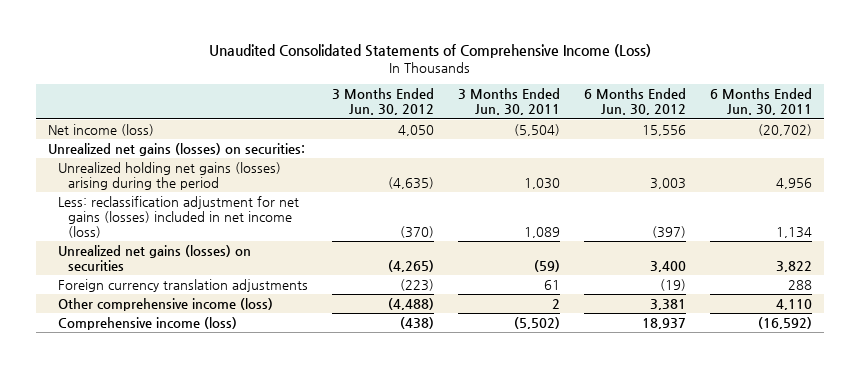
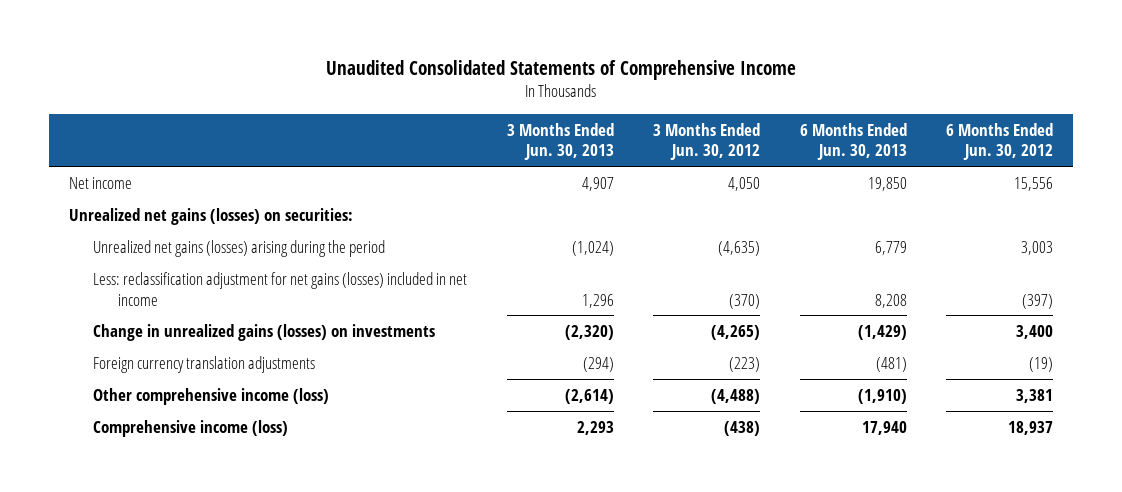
- Unaudited Consolidated Statements of Comprehensive Income (Loss)
+ Unaudited Consolidated Statements of Comprehensive Income
- | 3 Months Ended Jun. 30, 2012 | 3 Months Ended Jun. 30, 2011 | 6 Months Ended Jun. 30, 2012 | 6 Months Ended Jun. 30, 2011
+ | 3 Months Ended Jun. 30, 2013 | 3 Months Ended Jun. 30, 2012 | 6 Months Ended Jun. 30, 2013 | 6 Months Ended Jun. 30, 2012
- Net income (loss) | 4,050 | (5,504) | 15,556 | (20,702)
+ Net income | 4,907 | 4,050 | 19,850 | 15,556
- Unrealized holding net gains (losses) arising during the period | (4,635) | 1,030 | 3,003 | 4,956
- Less: reclassification adjustment for net gains (losses) included in net income (loss) | (370) | 1,089 | (397) | 1,134
- Unrealized net gains (losses) on securities | (4,265) | (59) | 3,400 | 3,822
+ Unrealized net gains (losses) arising during the period | (1,024) | (4,635) | 6,779 | 3,003
+ Less: reclassification adjustment for net gains (losses) included in net income | 1,296 | (370) | 8,208 | (397)
+ Change in unrealized gains (losses) on investments | (2,320) | (4,265) | (1,429) | 3,400

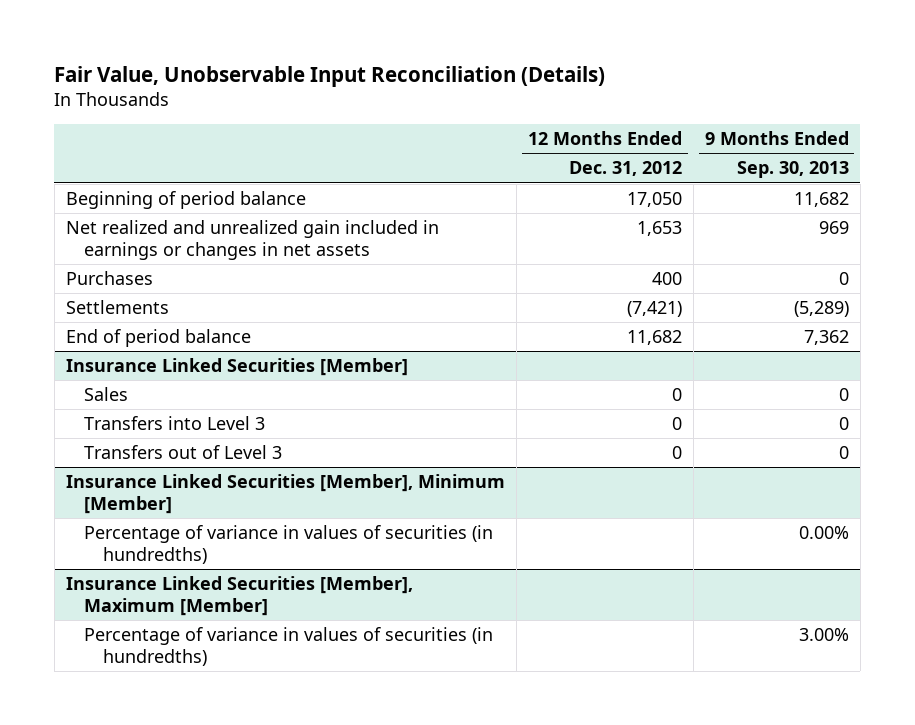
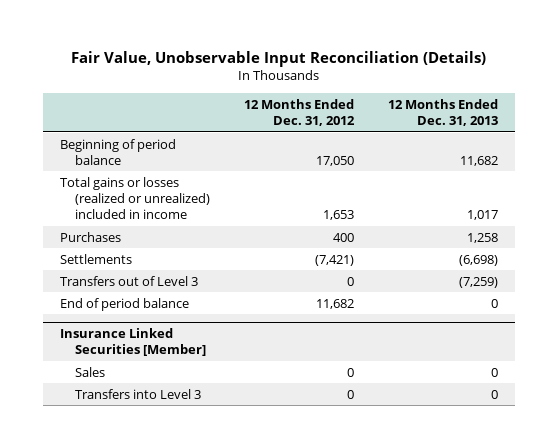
- | 12 Months Ended Dec. 31, 2012 | 9 Months Ended Sep. 30, 2013
+ | 12 Months Ended Dec. 31, 2012 | 12 Months Ended Dec. 31, 2013
- Net realized and unrealized gain included in earnings or changes in net assets | 1,653 | 969
+ Total gains or losses (realized or unrealized) included in income | 1,653 | 1,017
+ Transfers out of Level 3 | 0 | (7,259)
@ Insurance Linked Securities [Member]
- Transfers out of Level 3 | 0 | 0
- Insurance Linked Securities [Member], Minimum [Member]
- Percentage of variance in values of securities (in hundredths) | | 0.00%
- Insurance Linked Securities [Member], Maximum [Member]
- Percentage of variance in values of securities (in hundredths) | | 3.00%

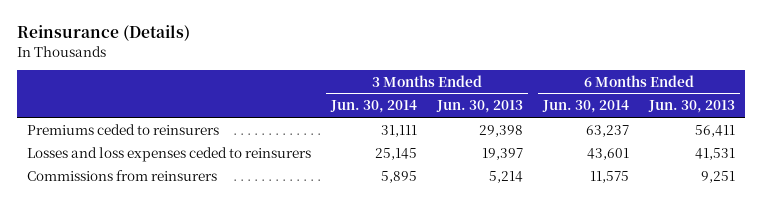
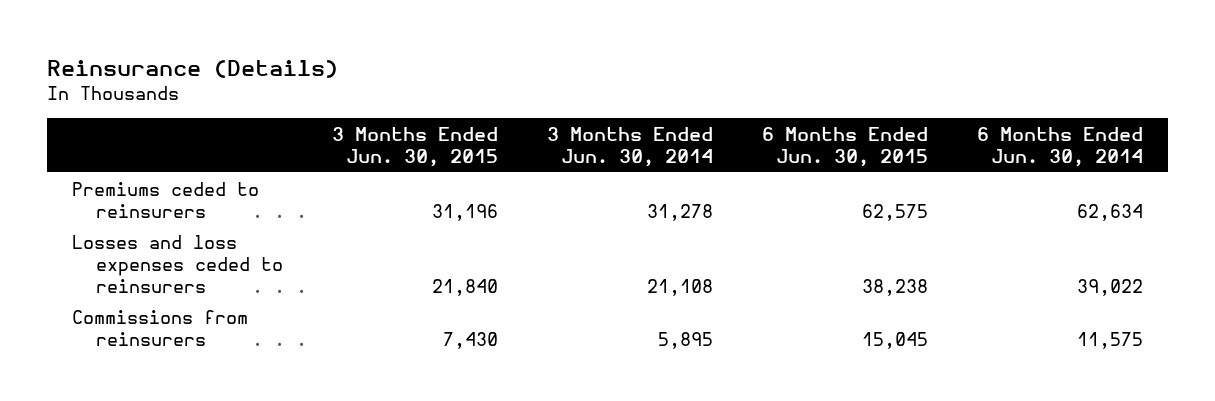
- | 3 Months Ended Jun. 30, 2014 | 3 Months Ended Jun. 30, 2013 | 6 Months Ended Jun. 30, 2014 | 6 Months Ended Jun. 30, 2013
+ | 3 Months Ended Jun. 30, 2015 | 3 Months Ended Jun. 30, 2014 | 6 Months Ended Jun. 30, 2015 | 6 Months Ended Jun. 30, 2014
- Premiums ceded to reinsurers | 31,111 | 29,398 | 63,237 | 56,411
- Losses and loss expenses ceded to reinsurers | 25,145 | 19,397 | 43,601 | 41,531
+ Premiums ceded to reinsurers | 31,196 | 31,278 | 62,575 | 62,634
+ Losses and loss expenses ceded to reinsurers | 21,840 | 21,108 | 38,238 | 39,022

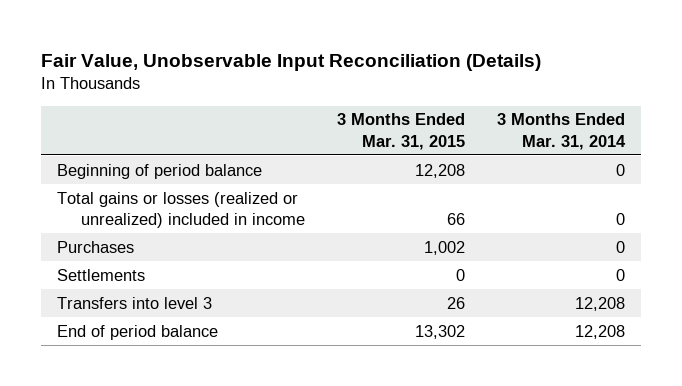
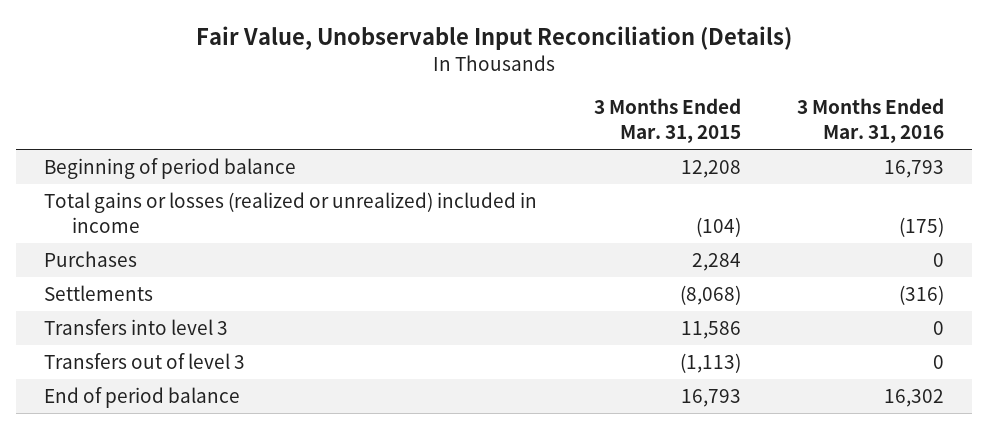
- | 3 Months Ended Mar. 31, 2015 | 3 Months Ended Mar. 31, 2014
+ | 3 Months Ended Mar. 31, 2015 | 3 Months Ended Mar. 31, 2016
- Total gains or losses (realized or unrealized) included in income | 66 | 0
- Purchases | 1,002 | 0
- Settlements | 0 | 0
- Transfers into level 3 | 26 | 12,208
- End of period balance | 13,302 | 12,208
+ Total gains or losses (realized or unrealized) included in income | (104) | (175)
+ Purchases | 2,284 | 0
+ Settlements | (8,068) | (316)
+ Transfers into level 3 | 11,586 | 0
+ Transfers out of level 3 | (1,113) | 0
+ End of period balance | 16,793 | 16,302

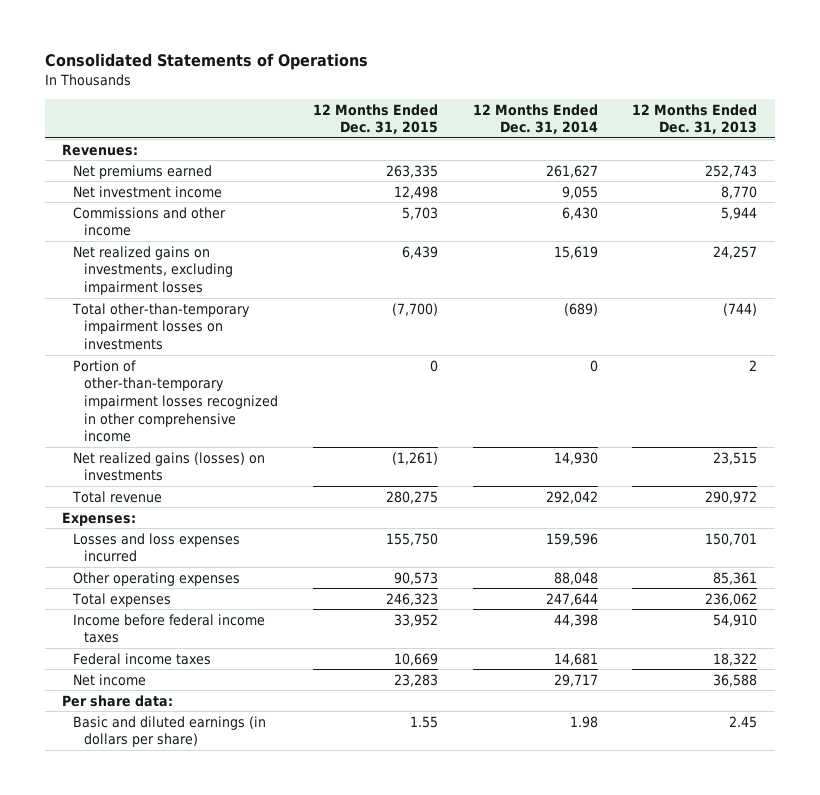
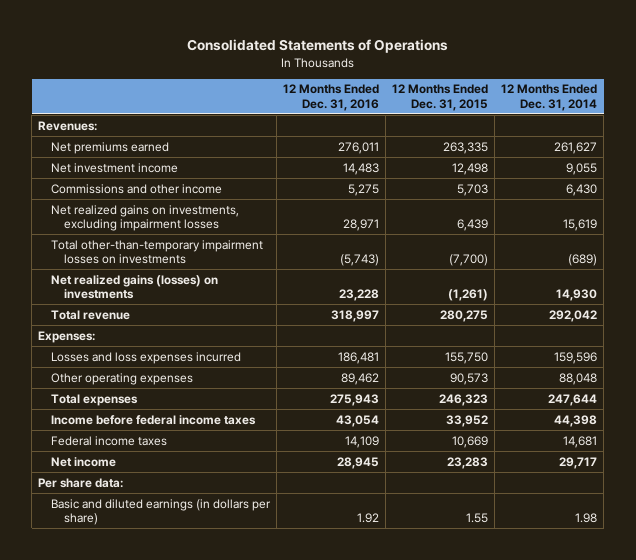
- | 12 Months Ended Dec. 31, 2015 | 12 Months Ended Dec. 31, 2014 | 12 Months Ended Dec. 31, 2013
+ | 12 Months Ended Dec. 31, 2016 | 12 Months Ended Dec. 31, 2015 | 12 Months Ended Dec. 31, 2014
- Portion of other-than-temporary impairment losses recognized in other comprehensive income | 0 | 0 | 2

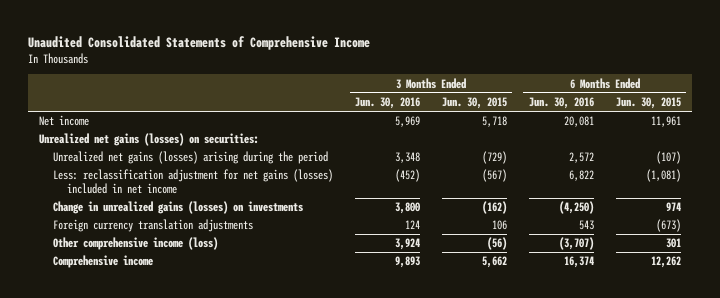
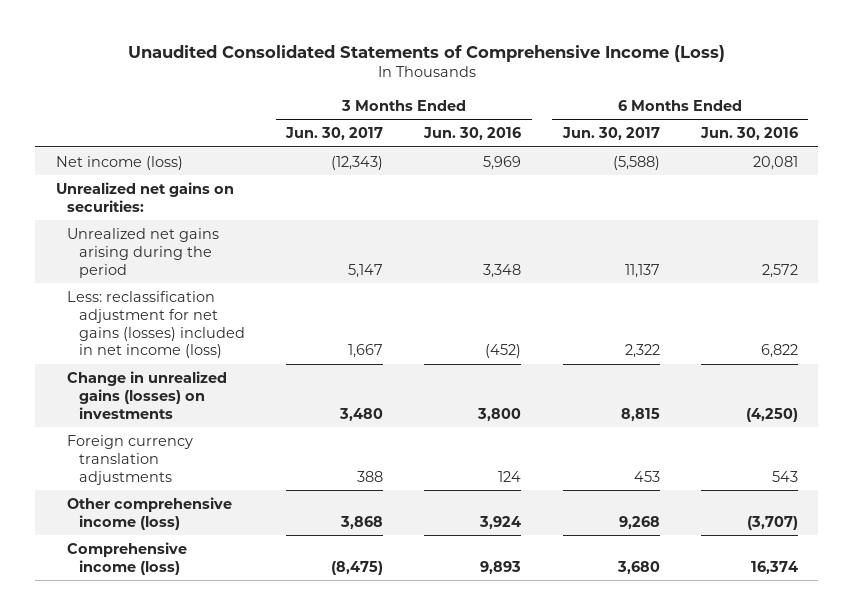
- Unaudited Consolidated Statements of Comprehensive Income
+ Unaudited Consolidated Statements of Comprehensive Income (Loss)
- | 3 Months Ended Jun. 30, 2016 | 3 Months Ended Jun. 30, 2015 | 6 Months Ended Jun. 30, 2016 | 6 Months Ended Jun. 30, 2015
+ | 3 Months Ended Jun. 30, 2017 | 3 Months Ended Jun. 30, 2016 | 6 Months Ended Jun. 30, 2017 | 6 Months Ended Jun. 30, 2016
- Net income | 5,969 | 5,718 | 20,081 | 11,961
- Unrealized net gains (losses) on securities:
- Unrealized net gains (losses) arising during the period | 3,348 | (729) | 2,572 | (107)
- Less: reclassification adjustment for net gains (losses) included in net income | (452) | (567) | 6,822 | (1,081)
+ Net income (loss) | (12,343) | 5,969 | (5,588) | 20,081
+ Unrealized net gains on securities:
+ Unrealized net gains arising during the period | 5,147 | 3,348 | 11,137 | 2,572
+ Less: reclassification adjustment for net gains (losses) included in net income (loss) | 1,667 | (452) | 2,322 | 6,822
- Comprehensive income | 9,893 | 5,662 | 16,374 | 12,262
+ Comprehensive income (loss) | (8,475) | 9,893 | 3,680 | 16,374

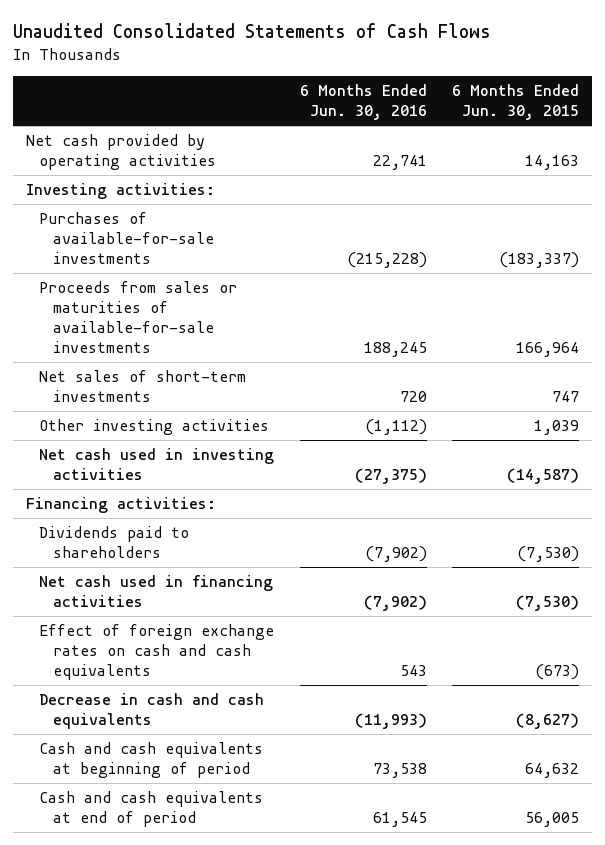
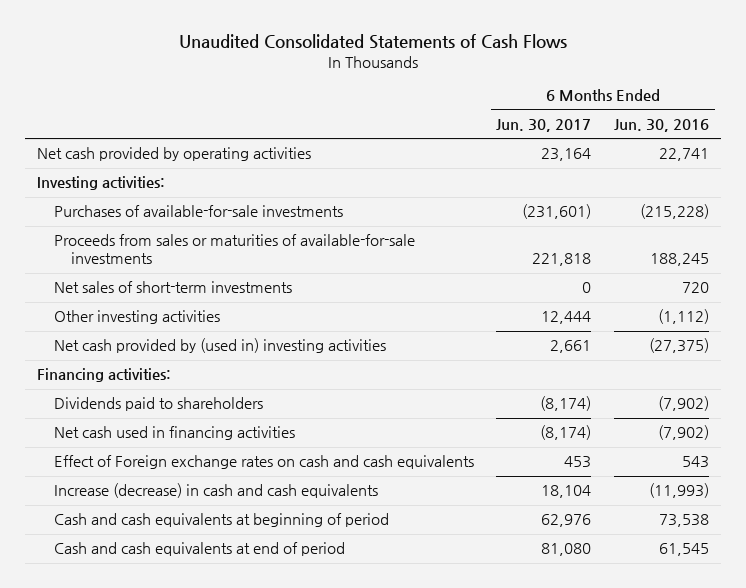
- | 6 Months Ended Jun. 30, 2016 | 6 Months Ended Jun. 30, 2015
+ | 6 Months Ended Jun. 30, 2017 | 6 Months Ended Jun. 30, 2016
- Net cash used in investing activities | (27,375) | (14,587)
+ Net cash provided by (used in) investing activities | 2,661 | (27,375)
- Effect of foreign exchange rates on cash and cash equivalents | 543 | (673)
- Decrease in cash and cash equivalents | (11,993) | (8,627)
+ Effect of Foreign exchange rates on cash and cash equivalents | 453 | 543
+ Increase (decrease) in cash and cash equivalents | 18,104 | (11,993)

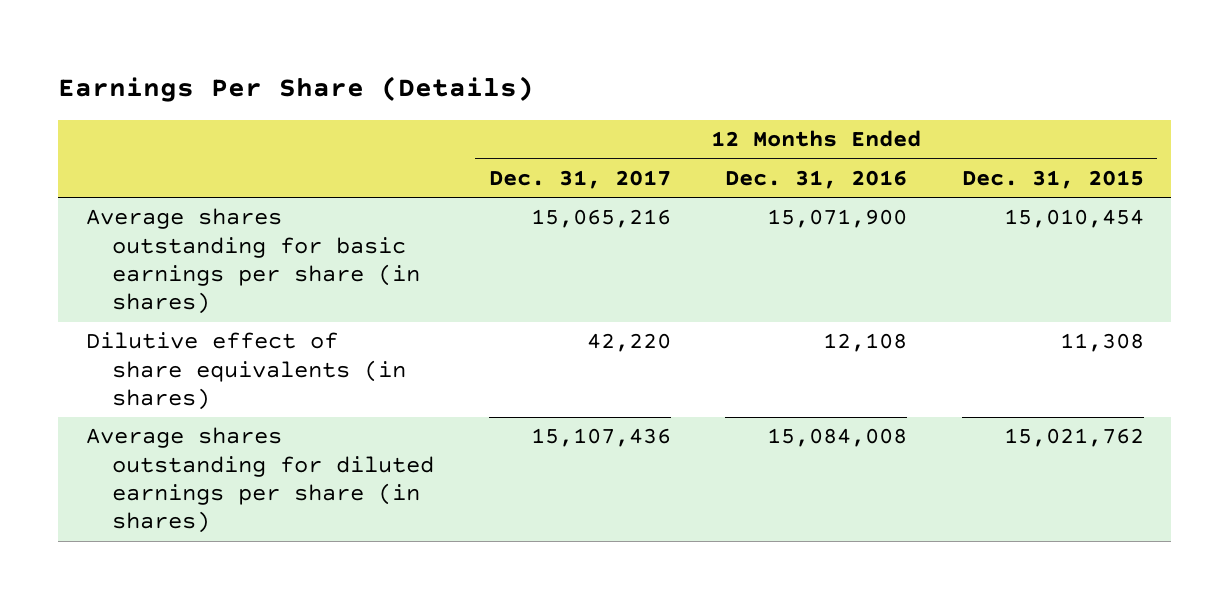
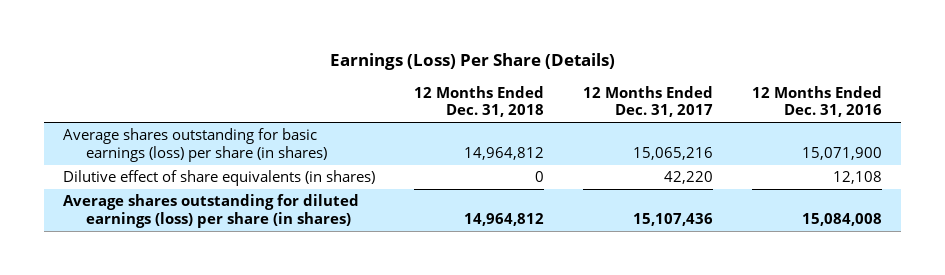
- Earnings Per Share (Details)
+ Earnings (Loss) Per Share (Details)
- | 12 Months Ended Dec. 31, 2017 | 12 Months Ended Dec. 31, 2016 | 12 Months Ended Dec. 31, 2015
+ | 12 Months Ended Dec. 31, 2018 | 12 Months Ended Dec. 31, 2017 | 12 Months Ended Dec. 31, 2016
- Average shares outstanding for basic earnings per share (in shares) | 15,065,216 | 15,071,900 | 15,010,454
+ Average shares outstanding for basic earnings (loss) per share (in shares) | 14,964,812 | 15,065,216 | 15,071,900
- Average shares outstanding for diluted earnings per share (in shares) | 15,107,436 | 15,084,008 | 15,021,762
+ Average shares outstanding for diluted earnings (loss) per share (in shares) | 14,964,812 | 15,107,436 | 15,084,008

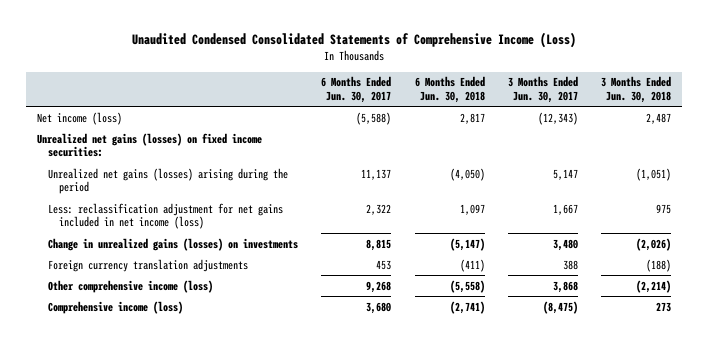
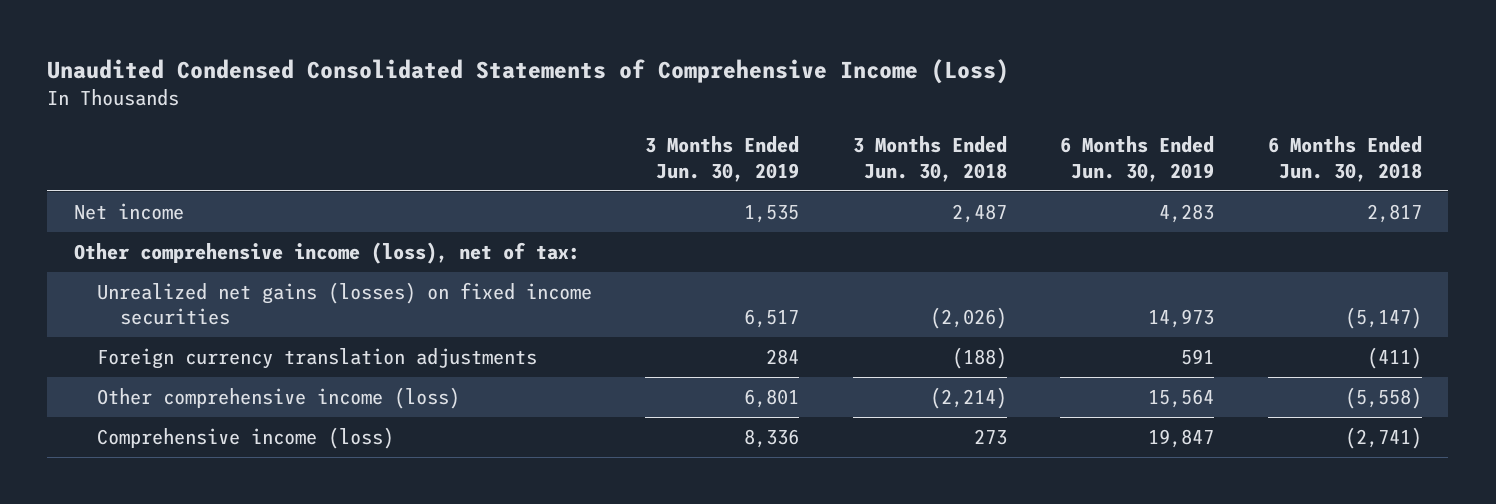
- | 6 Months Ended Jun. 30, 2017 | 6 Months Ended Jun. 30, 2018 | 3 Months Ended Jun. 30, 2017 | 3 Months Ended Jun. 30, 2018
+ | 3 Months Ended Jun. 30, 2019 | 3 Months Ended Jun. 30, 2018 | 6 Months Ended Jun. 30, 2019 | 6 Months Ended Jun. 30, 2018
- Net income (loss) | (5,588) | 2,817 | (12,343) | 2,487
- Unrealized net gains (losses) on fixed income securities:
- Unrealized net gains (losses) arising during the period | 11,137 | (4,050) | 5,147 | (1,051)
- Less: reclassification adjustment for net gains included in net income (loss) | 2,322 | 1,097 | 1,667 | 975
- Change in unrealized gains (losses) on investments | 8,815 | (5,147) | 3,480 | (2,026)
+ Net income | 1,535 | 2,487 | 4,283 | 2,817
+ Other comprehensive income (loss), net of tax:
+ Unrealized net gains (losses) on fixed income securities | 6,517 | (2,026) | 14,973 | (5,147)

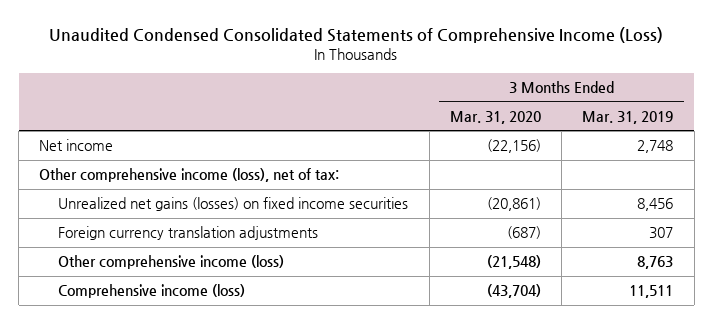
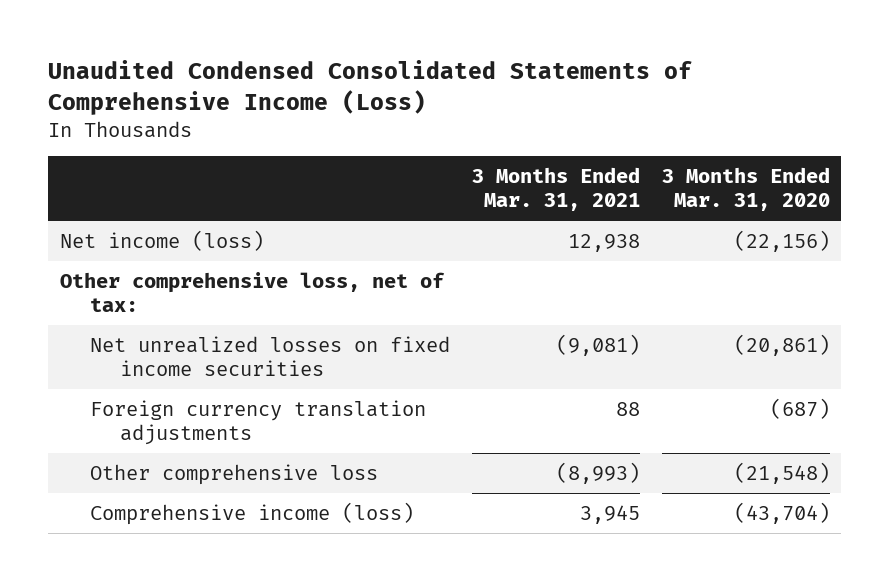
- | 3 Months Ended Mar. 31, 2020 | 3 Months Ended Mar. 31, 2019
+ | 3 Months Ended Mar. 31, 2021 | 3 Months Ended Mar. 31, 2020
- Net income | (22,156) | 2,748
- Other comprehensive income (loss), net of tax:
- Unrealized net gains (losses) on fixed income securities | (20,861) | 8,456
+ Net income (loss) | 12,938 | (22,156)
+ Other comprehensive loss, net of tax:
+ Net unrealized losses on fixed income securities | (9,081) | (20,861)
- Other comprehensive income (loss) | (21,548) | 8,763
+ Other comprehensive loss | (8,993) | (21,548)

